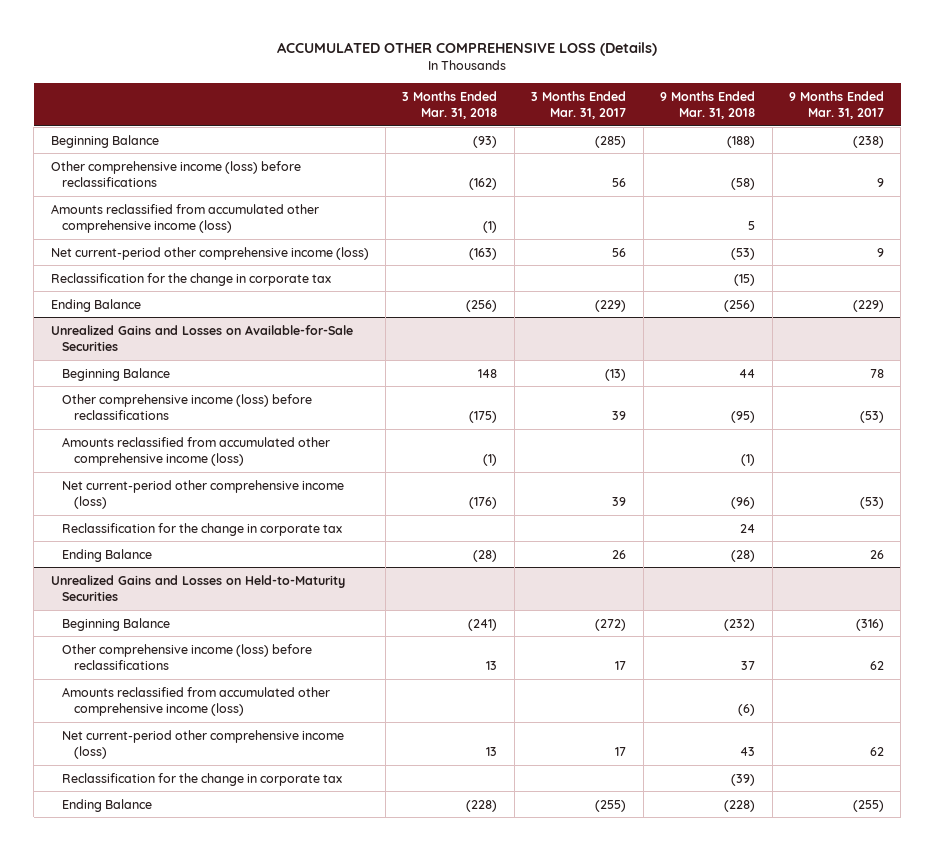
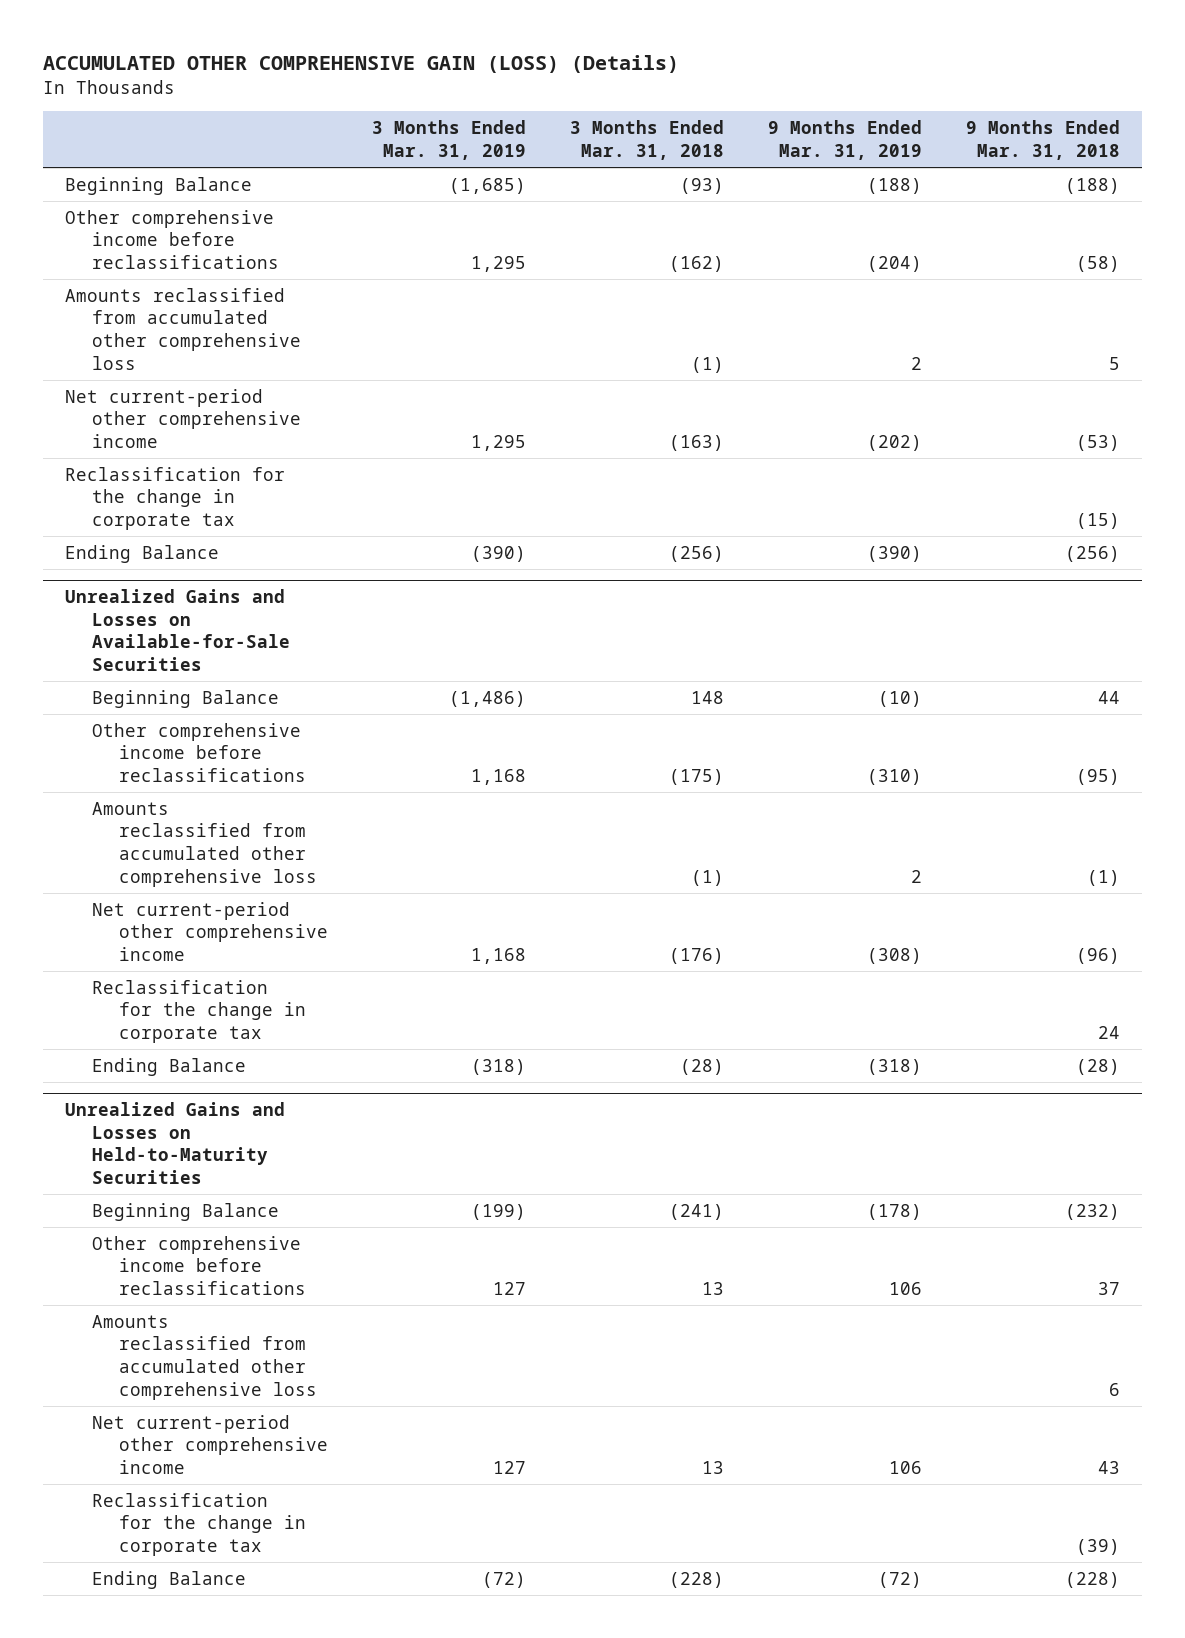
- ACCUMULATED OTHER COMPREHENSIVE LOSS (Details)
+ ACCUMULATED OTHER COMPREHENSIVE GAIN (LOSS) (Details)
- | 3 Months Ended Mar. 31, 2018 | 3 Months Ended Mar. 31, 2017 | 9 Months Ended Mar. 31, 2018 | 9 Months Ended Mar. 31, 2017
+ | 3 Months Ended Mar. 31, 2019 | 3 Months Ended Mar. 31, 2018 | 9 Months Ended Mar. 31, 2019 | 9 Months Ended Mar. 31, 2018
- Other comprehensive income (loss) before reclassifications | (162) | 56 | (58) | 9
- Amounts reclassified from accumulated other comprehensive income (loss) | (1) | | 5 |
- Net current-period other comprehensive income (loss) | (163) | 56 | (53) | 9
+ Other comprehensive income before reclassifications | 1,295 | (162) | (204) | (58)
+ Amounts reclassified from accumulated other comprehensive loss | | (1) | 2 | 5
+ Net current-period other comprehensive income | 1,295 | (163) | (202) | (53)
@ Unrealized Gains and Losses on Available-for-Sale Securities
- Other comprehensive income (loss) before reclassifications | (175) | 39 | (95) | (53)
- Amounts reclassified from accumulated other comprehensive income (loss) | (1) | | (1) |
- Net current-period other comprehensive income (loss) | (176) | 39 | (96) | (53)
+ Other comprehensive income before reclassifications | 1,168 | (175) | (310) | (95)
+ Amounts reclassified from accumulated other comprehensive loss | | (1) | 2 | (1)
+ Net current-period other comprehensive income | 1,168 | (176) | (308) | (96)
@ Unrealized Gains and Losses on Held-to-Maturity Securities
- Other comprehensive income (loss) before reclassifications | 13 | 17 | 37 | 62
- Amounts reclassified from accumulated other comprehensive income (loss) | | | (6) |
- Net current-period other comprehensive income (loss) | 13 | 17 | 43 | 62
+ Other comprehensive income before reclassifications | 127 | 13 | 106 | 37
+ Amounts reclassified from accumulated other comprehensive loss | | | | 6
+ Net current-period other comprehensive income | 127 | 13 | 106 | 43

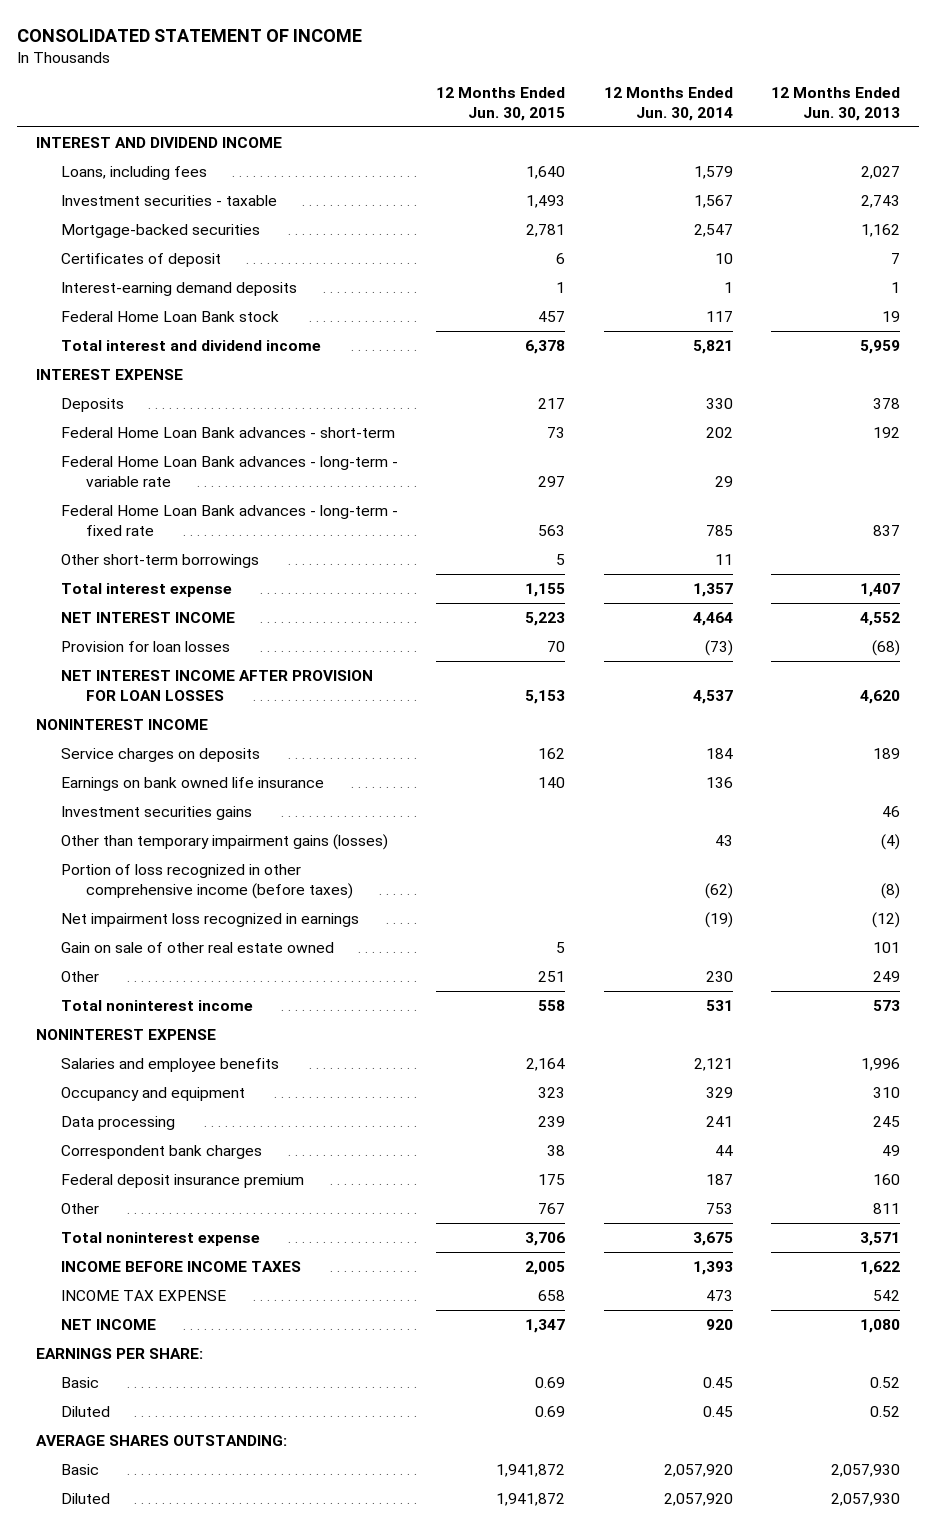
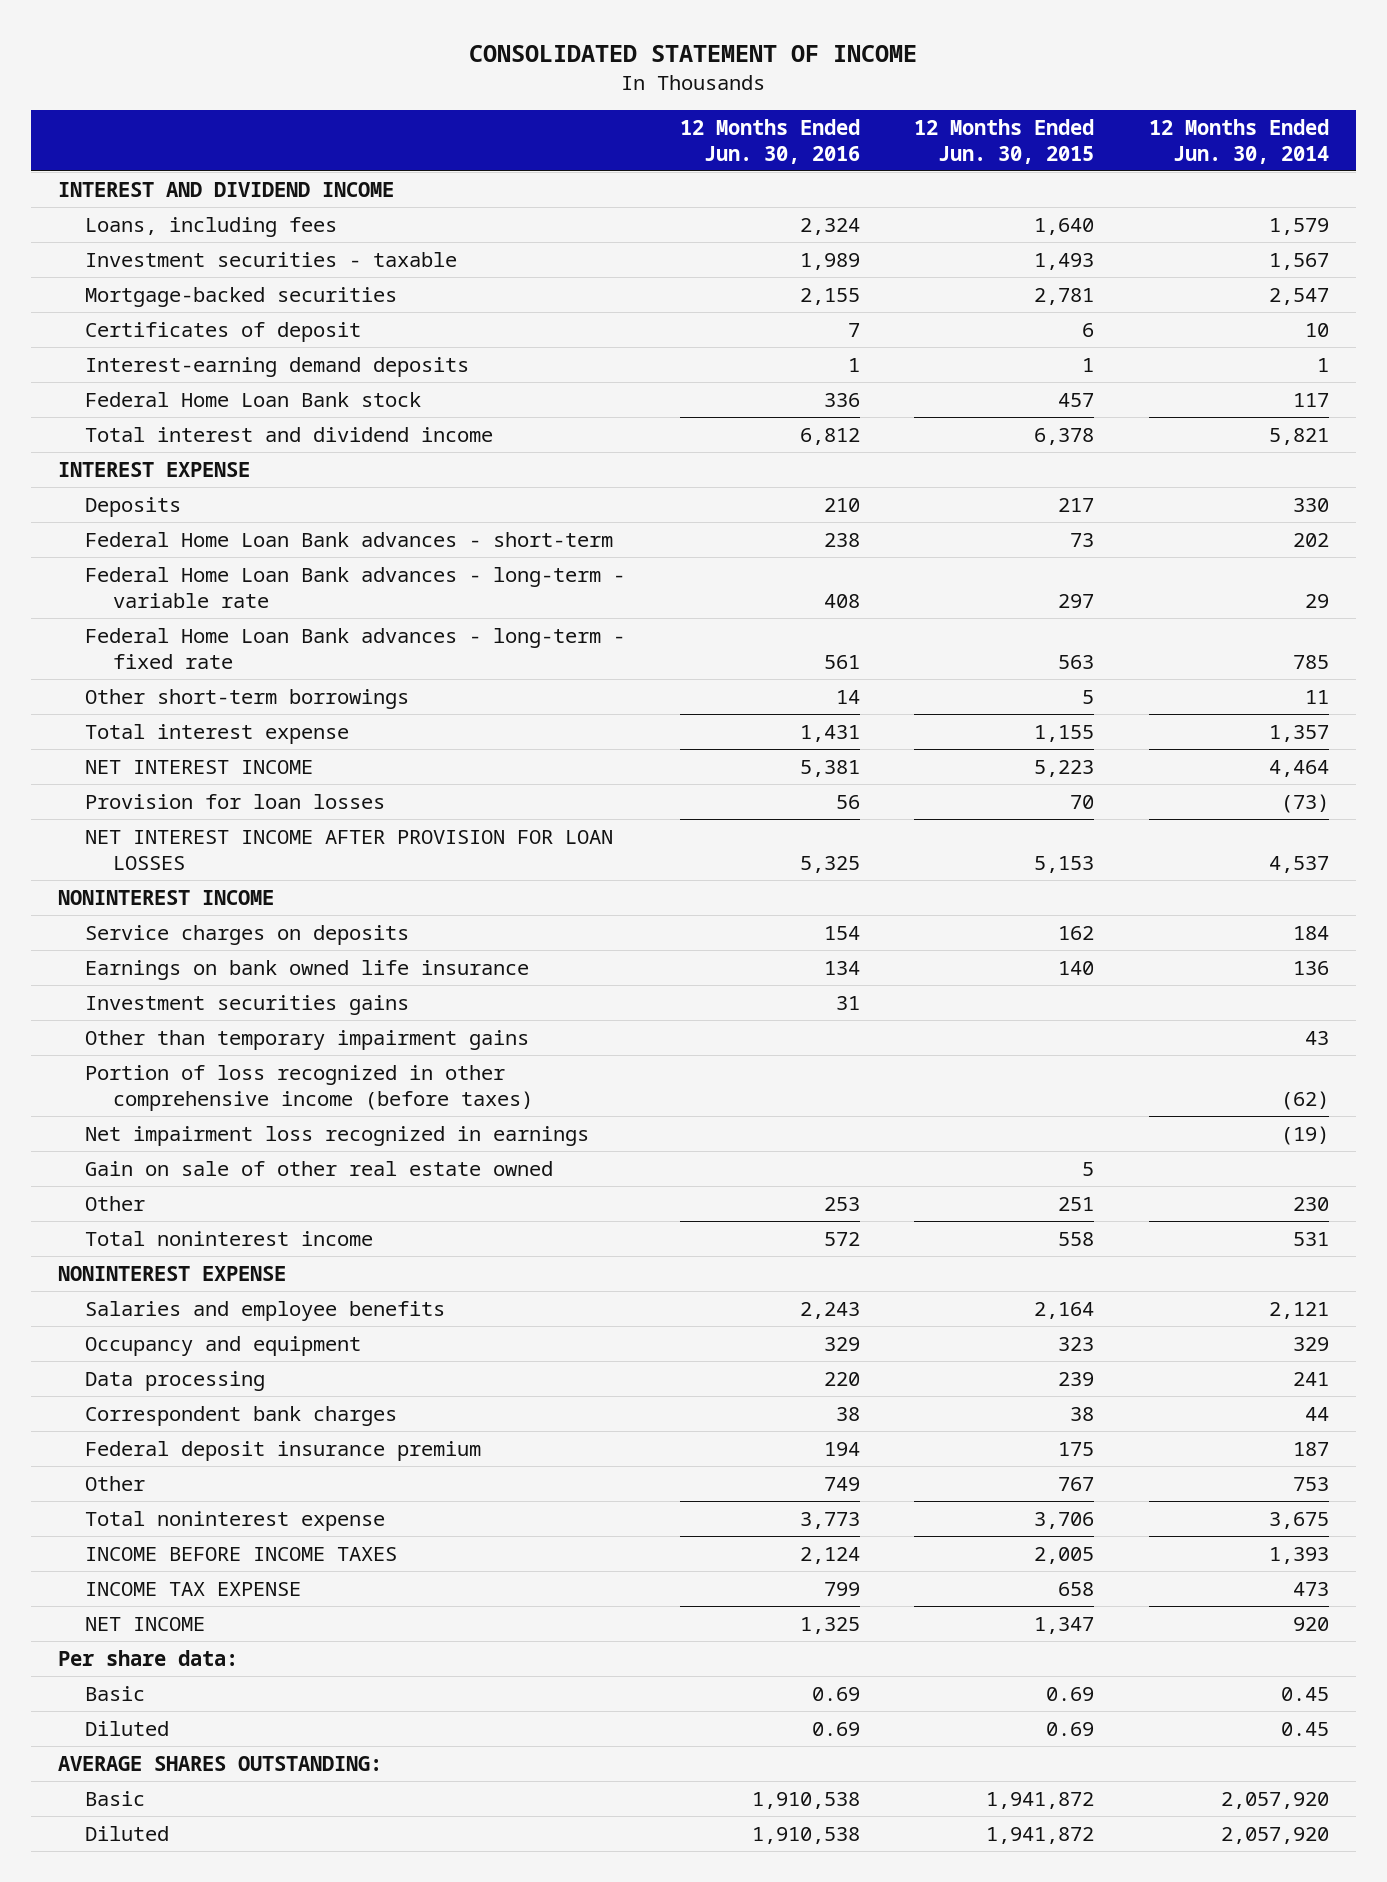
- | 12 Months Ended Jun. 30, 2015 | 12 Months Ended Jun. 30, 2014 | 12 Months Ended Jun. 30, 2013
+ | 12 Months Ended Jun. 30, 2016 | 12 Months Ended Jun. 30, 2015 | 12 Months Ended Jun. 30, 2014
- Other than temporary impairment gains (losses) | | 43 | (4)
+ Other than temporary impairment gains | | | 43
- EARNINGS PER SHARE:
+ Per share data:

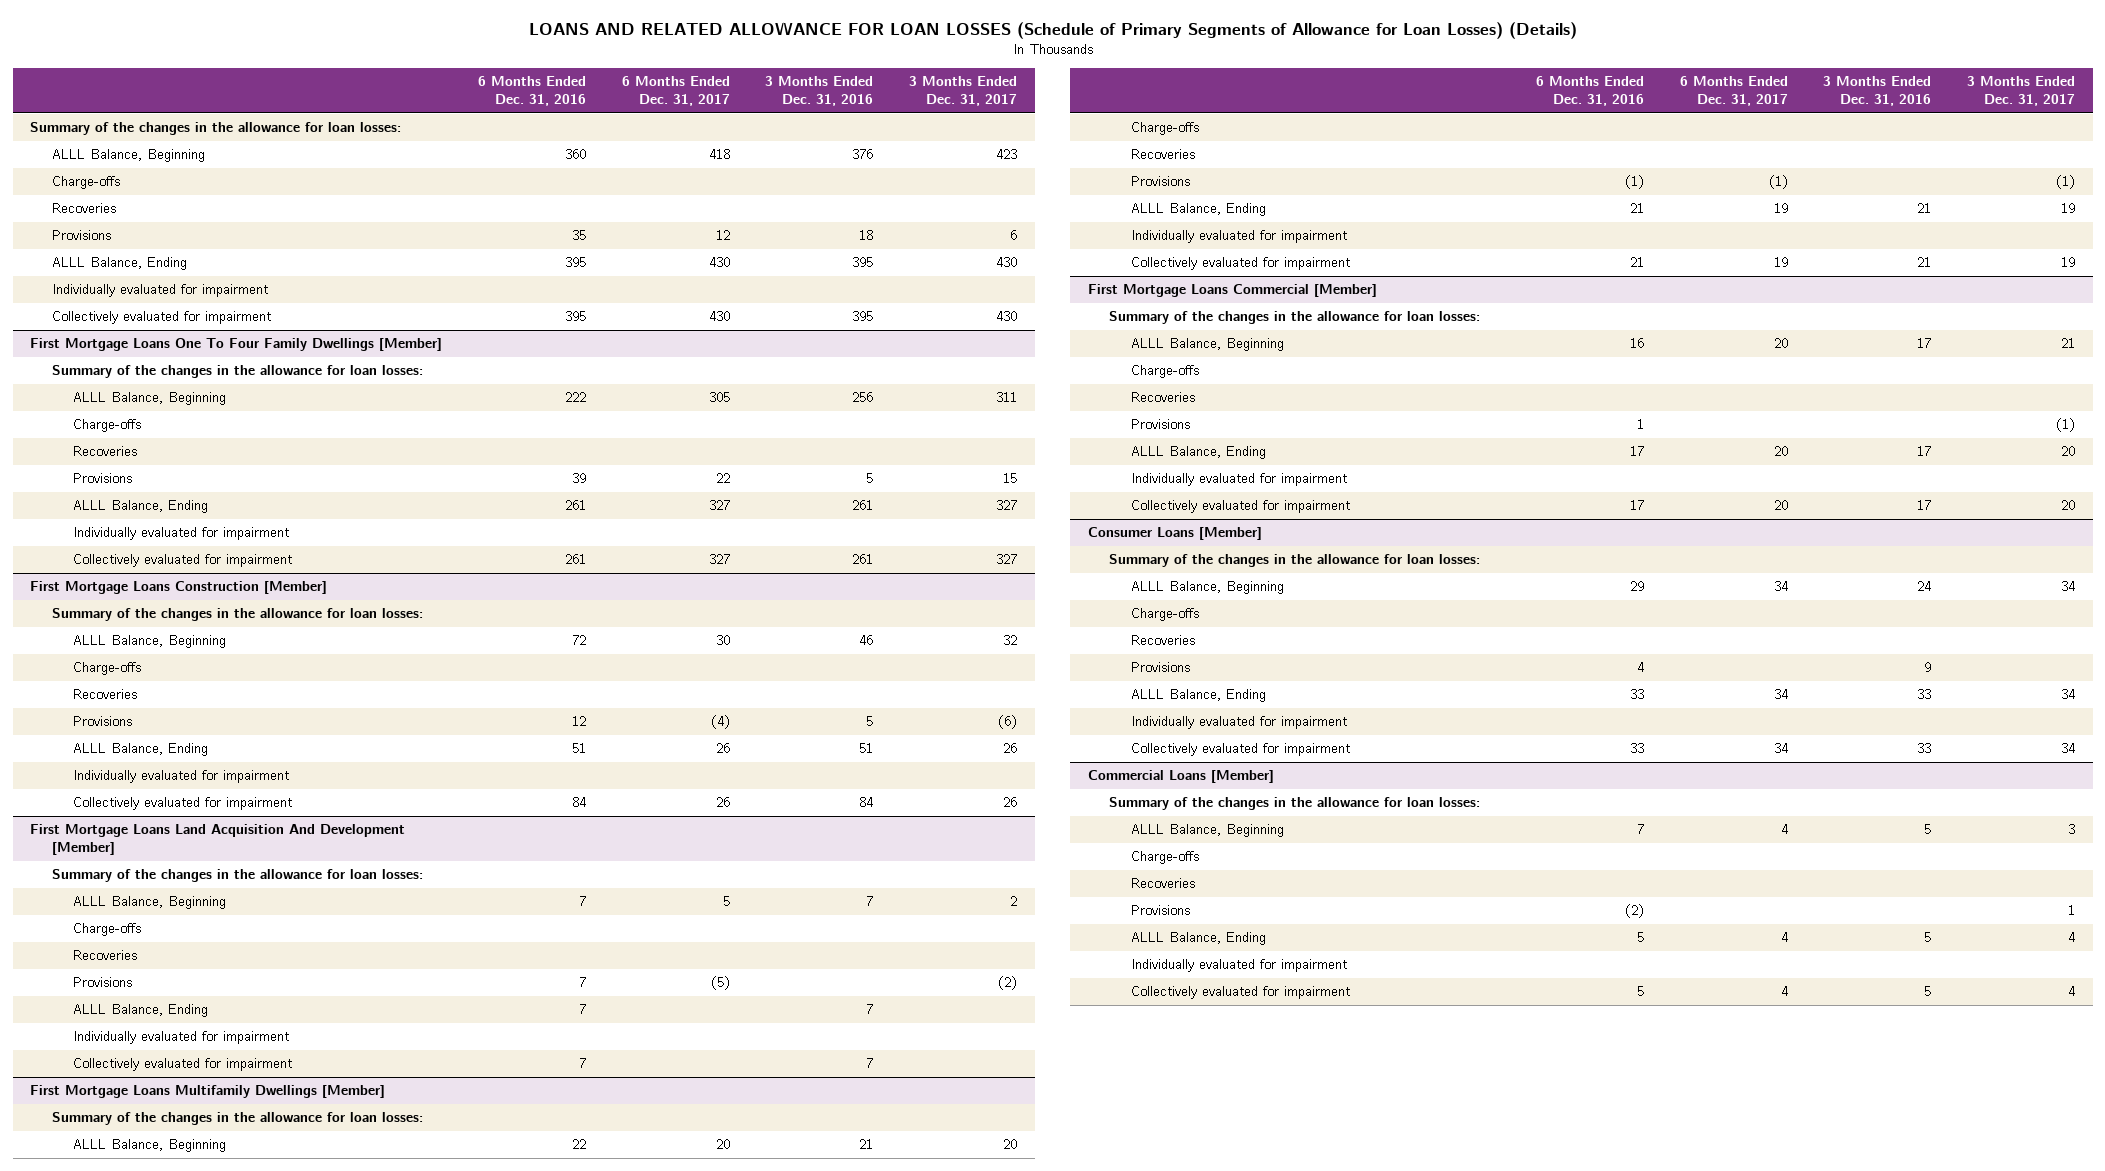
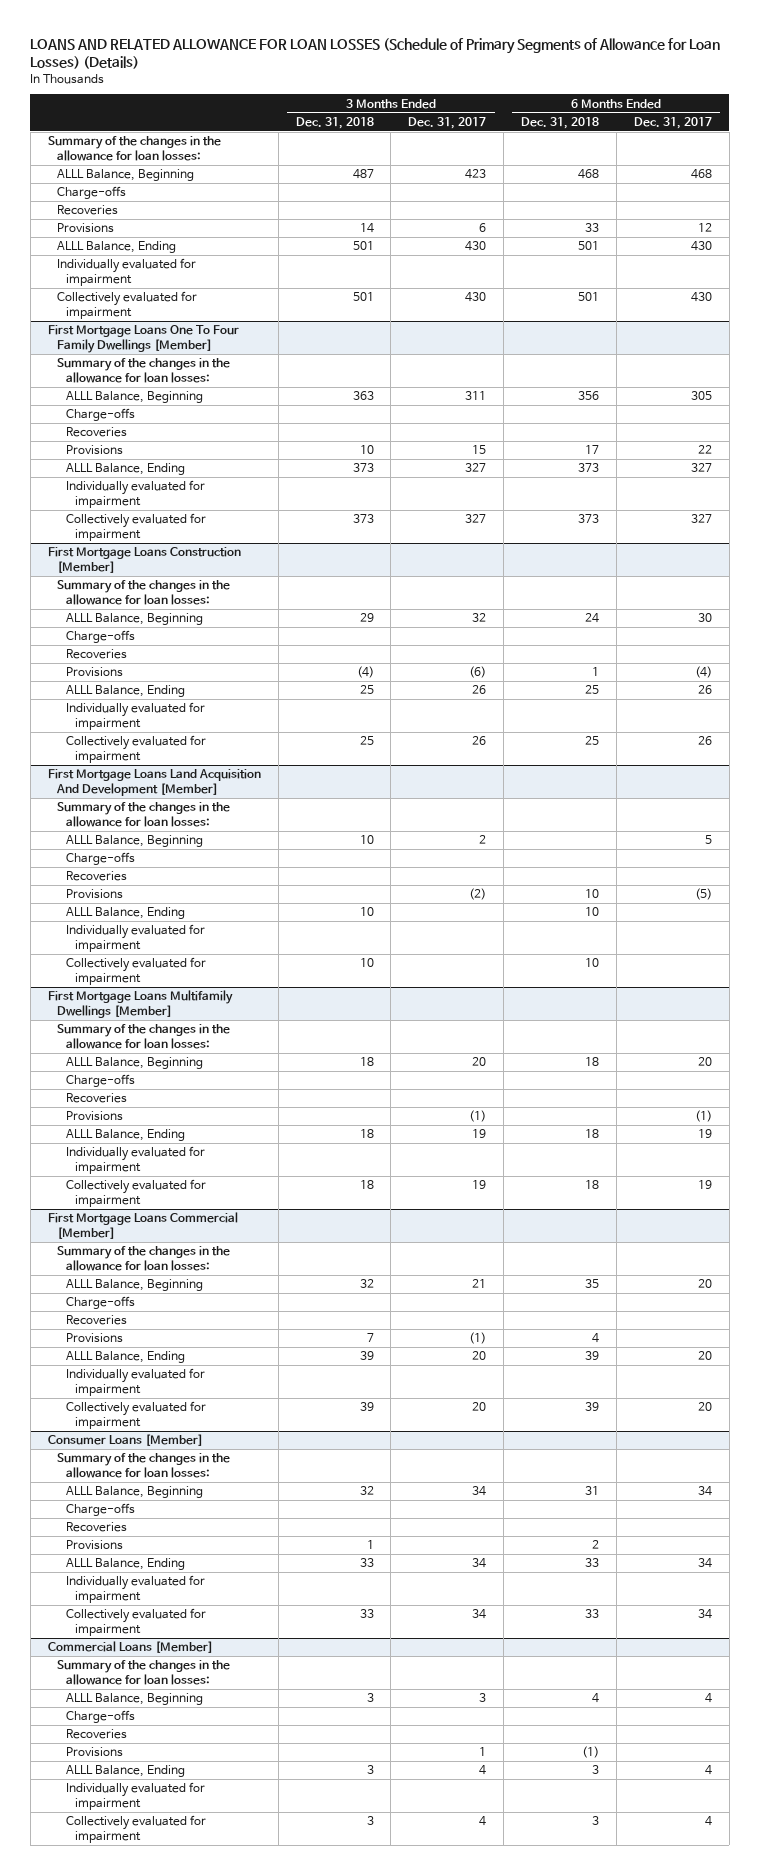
- | 6 Months Ended Dec. 31, 2016 | 6 Months Ended Dec. 31, 2017 | 3 Months Ended Dec. 31, 2016 | 3 Months Ended Dec. 31, 2017
+ | 3 Months Ended Dec. 31, 2018 | 3 Months Ended Dec. 31, 2017 | 6 Months Ended Dec. 31, 2018 | 6 Months Ended Dec. 31, 2017
- ALLL Balance, Beginning | 360 | 418 | 376 | 423
+ ALLL Balance, Beginning | 487 | 423 | 468 | 468

